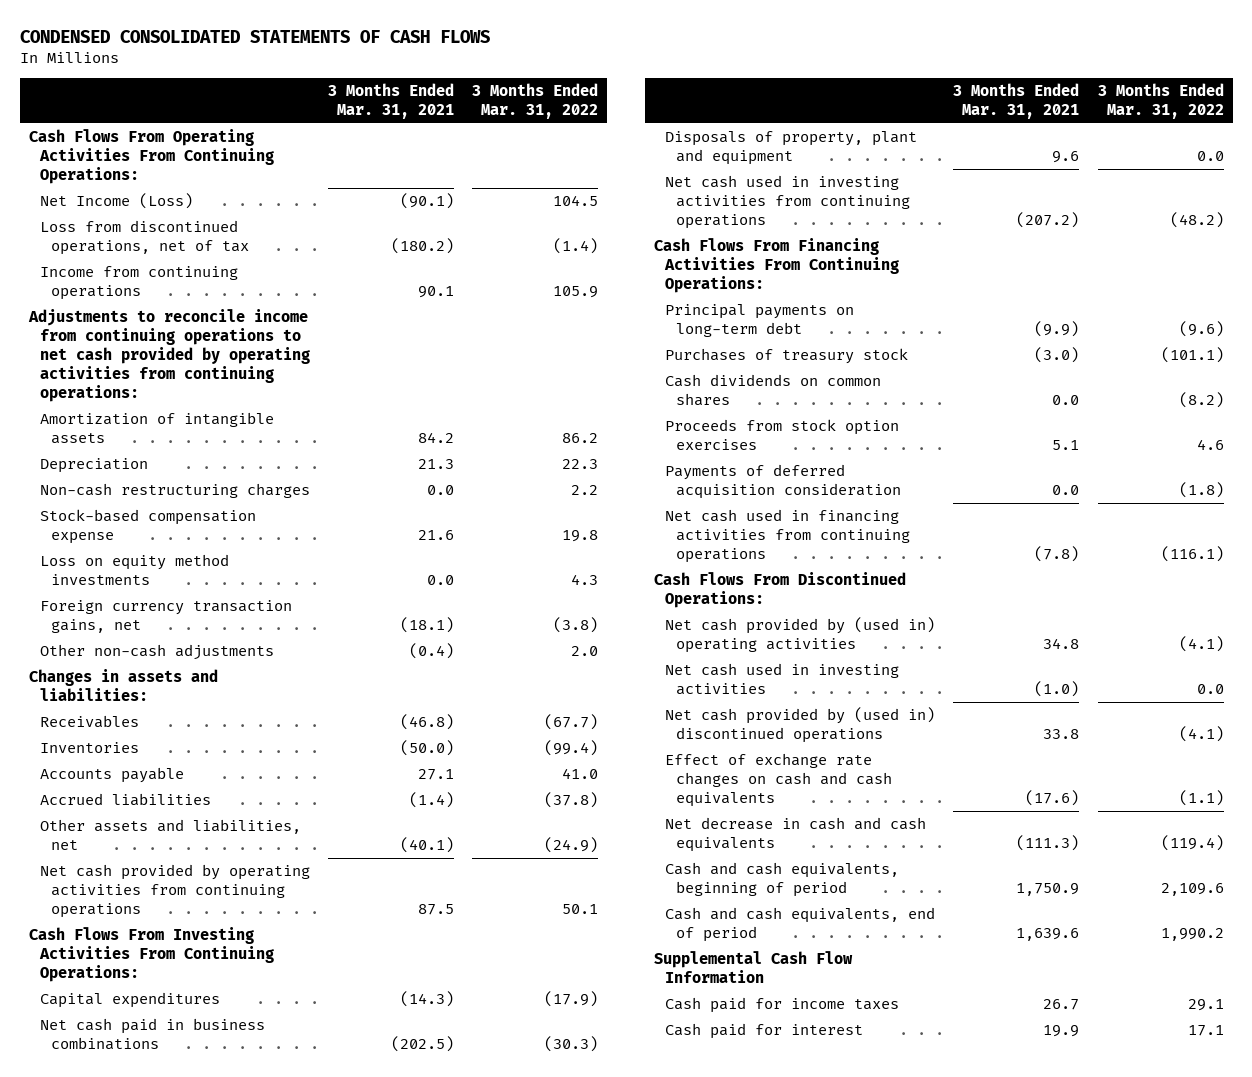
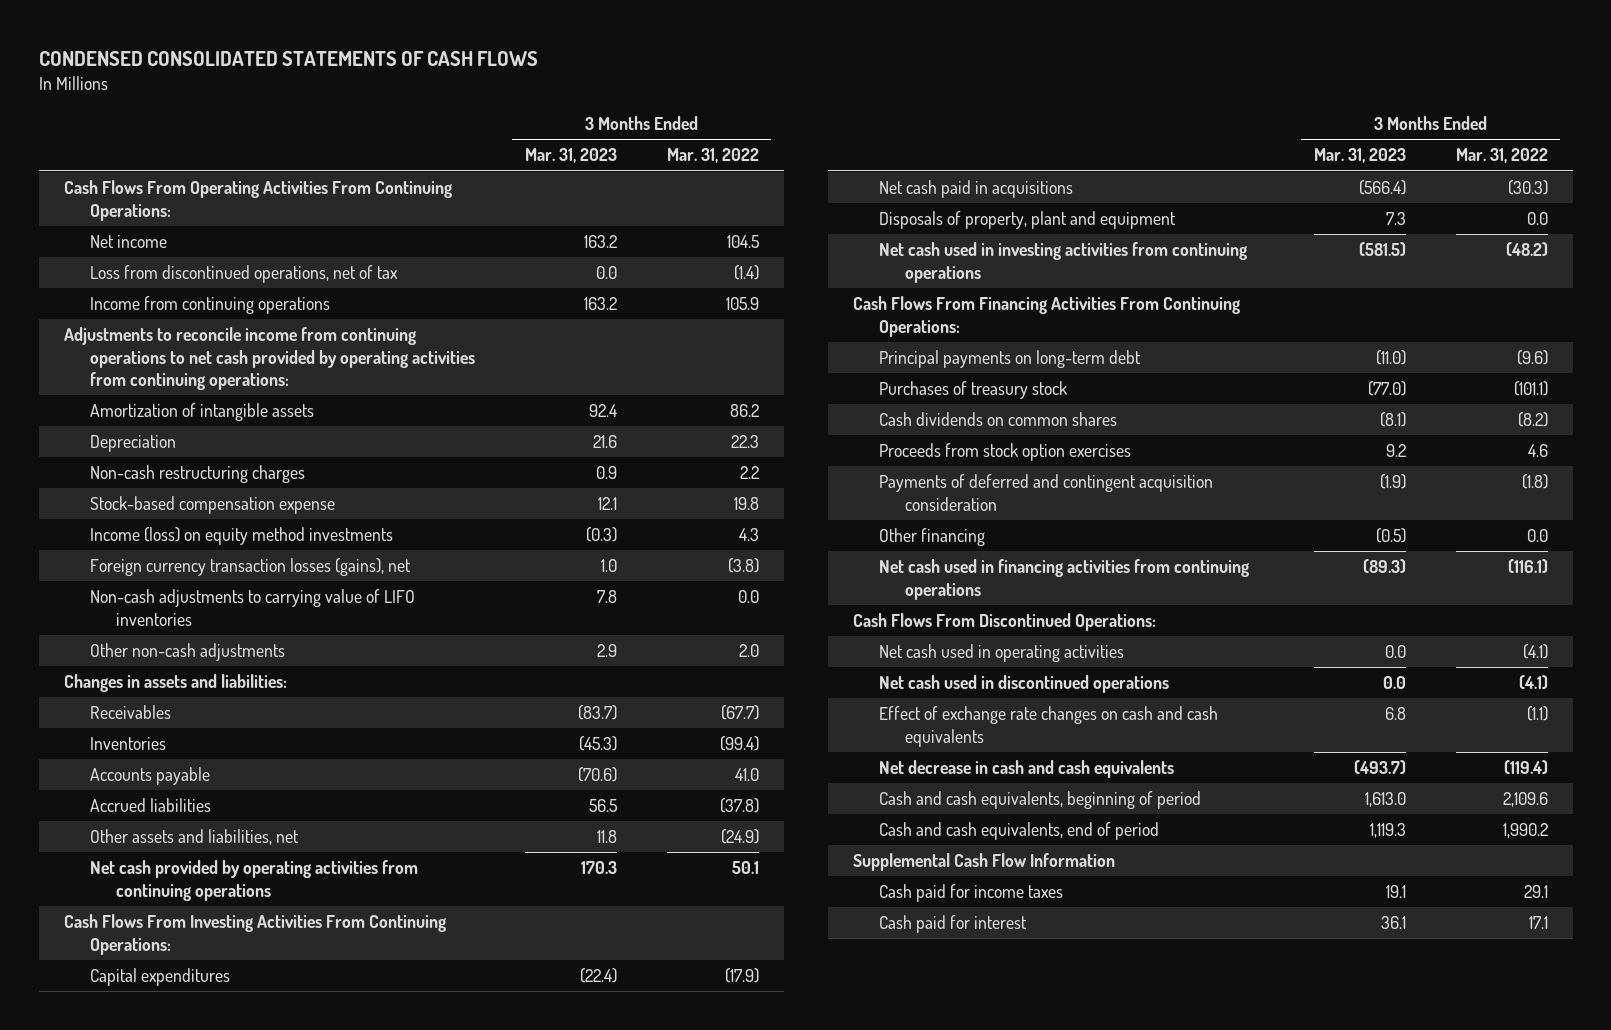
- | 3 Months Ended Mar. 31, 2021 | 3 Months Ended Mar. 31, 2022
+ | 3 Months Ended Mar. 31, 2023 | 3 Months Ended Mar. 31, 2022
- Net Income (Loss) | (90.1) | 104.5
+ Net income | 163.2 | 104.5
- Loss on equity method investments | 0.0 | 4.3
- Foreign currency transaction gains, net | (18.1) | (3.8)
+ Income (loss) on equity method investments | (0.3) | 4.3
+ Foreign currency transaction losses (gains), net | 1.0 | (3.8)
+ Non-cash adjustments to carrying value of LIFO inventories | 7.8 | 0.0
- Net cash paid in business combinations | (202.5) | (30.3)
+ Net cash paid in acquisitions | (566.4) | (30.3)
- Payments of deferred acquisition consideration | 0.0 | (1.8)
+ Payments of deferred and contingent acquisition consideration | (1.9) | (1.8)
+ Other financing | (0.5) | 0.0
- Net cash provided by (used in) operating activities | 34.8 | (4.1)
- Net cash used in investing activities | (1.0) | 0.0
- Net cash provided by (used in) discontinued operations | 33.8 | (4.1)
+ Net cash used in operating activities | 0.0 | (4.1)
+ Net cash used in discontinued operations | 0.0 | (4.1)

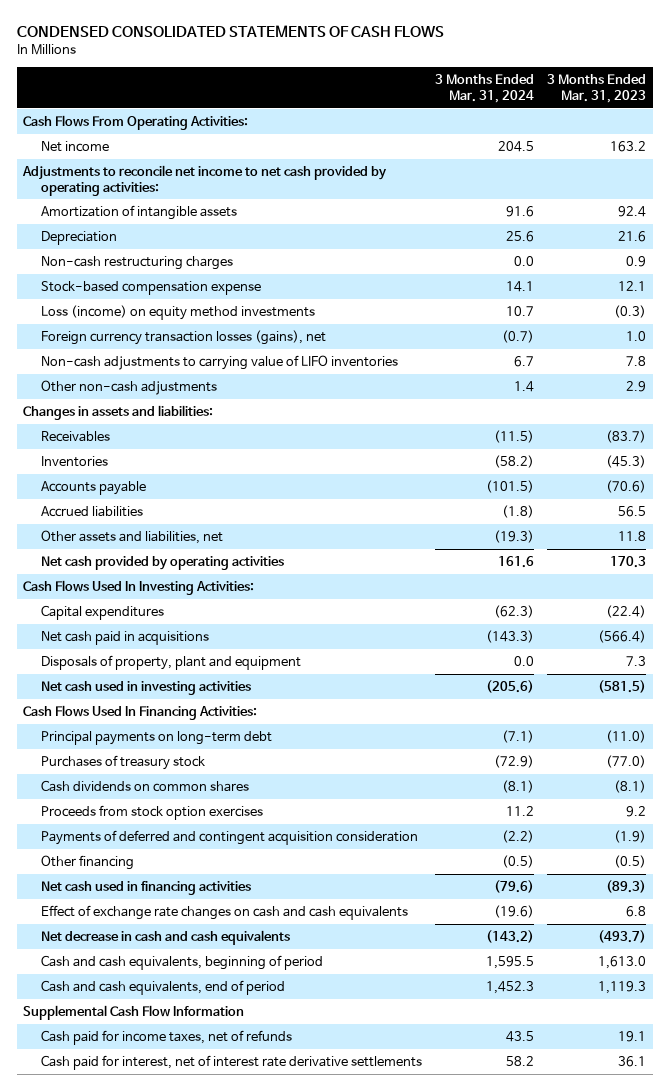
- | 3 Months Ended Mar. 31, 2023 | 3 Months Ended Mar. 31, 2022
+ | 3 Months Ended Mar. 31, 2024 | 3 Months Ended Mar. 31, 2023
- Cash Flows From Operating Activities From Continuing Operations:
+ Cash Flows From Operating Activities:
- Loss from discontinued operations, net of tax | 0.0 | (1.4)
- Income from continuing operations | 163.2 | 105.9
- Adjustments to reconcile income from continuing operations to net cash provided by operating activities from continuing operations:
+ Adjustments to reconcile net income to net cash provided by operating activities:
- Income (loss) on equity method investments | (0.3) | 4.3
+ Loss (income) on equity method investments | 10.7 | (0.3)
- Net cash provided by operating activities from continuing operations | 170.3 | 50.1
- Cash Flows From Investing Activities From Continuing Operations:
+ Net cash provided by operating activities | 161.6 | 170.3
+ Cash Flows Used In Investing Activities:
- Net cash used in investing activities from continuing operations | (581.5) | (48.2)
- Cash Flows From Financing Activities From Continuing Operations:
+ Net cash used in investing activities | (205.6) | (581.5)
+ Cash Flows Used In Financing Activities:
- Net cash used in financing activities from continuing operations | (89.3) | (116.1)
- Cash Flows From Discontinued Operations:
- Net cash used in operating activities | 0.0 | (4.1)
- Net cash used in discontinued operations | 0.0 | (4.1)
+ Net cash used in financing activities | (79.6) | (89.3)
- Cash paid for income taxes | 19.1 | 29.1
- Cash paid for interest | 36.1 | 17.1
+ Cash paid for income taxes, net of refunds | 43.5 | 19.1
+ Cash paid for interest, net of interest rate derivative settlements | 58.2 | 36.1

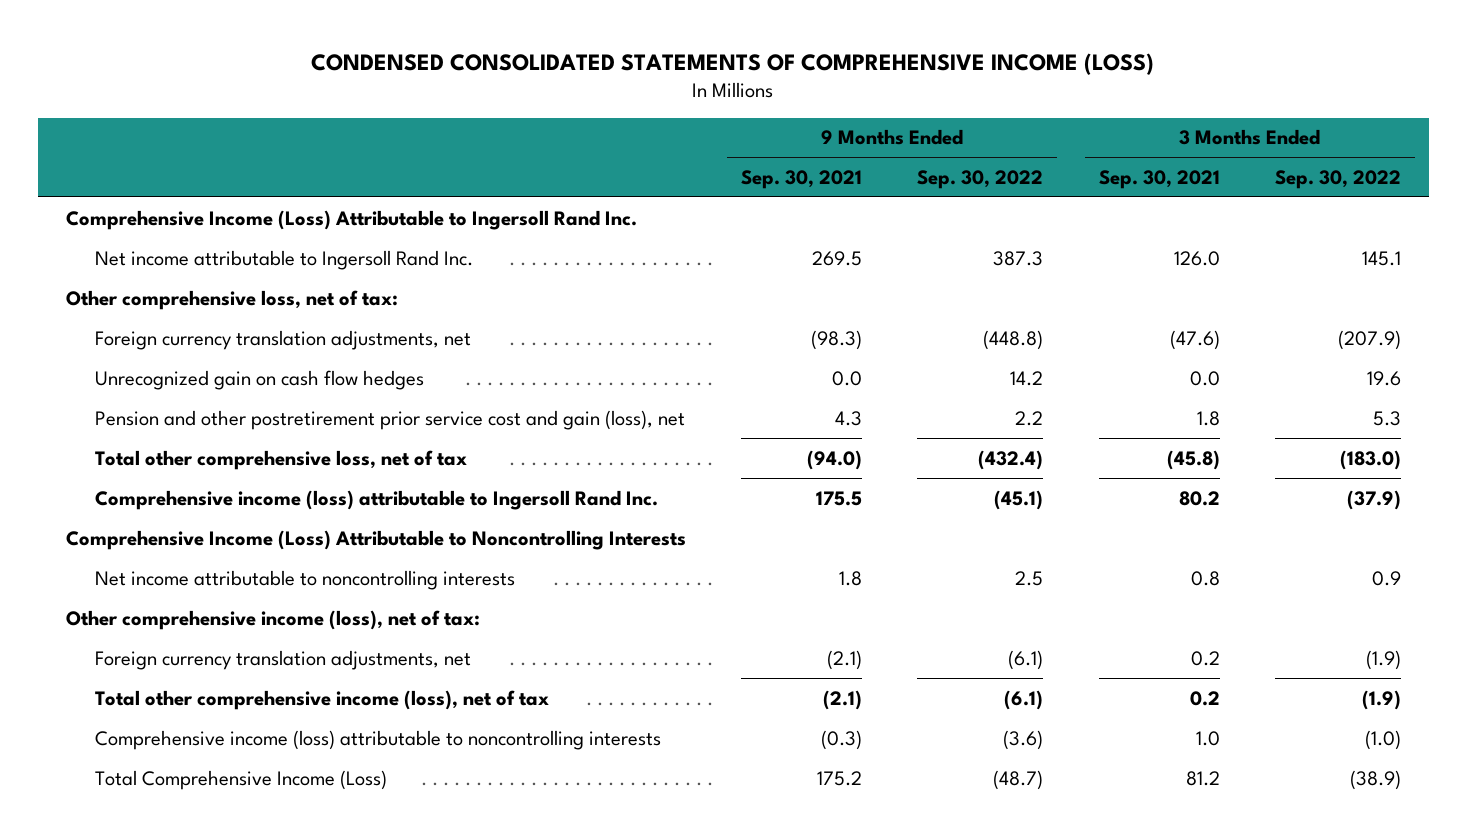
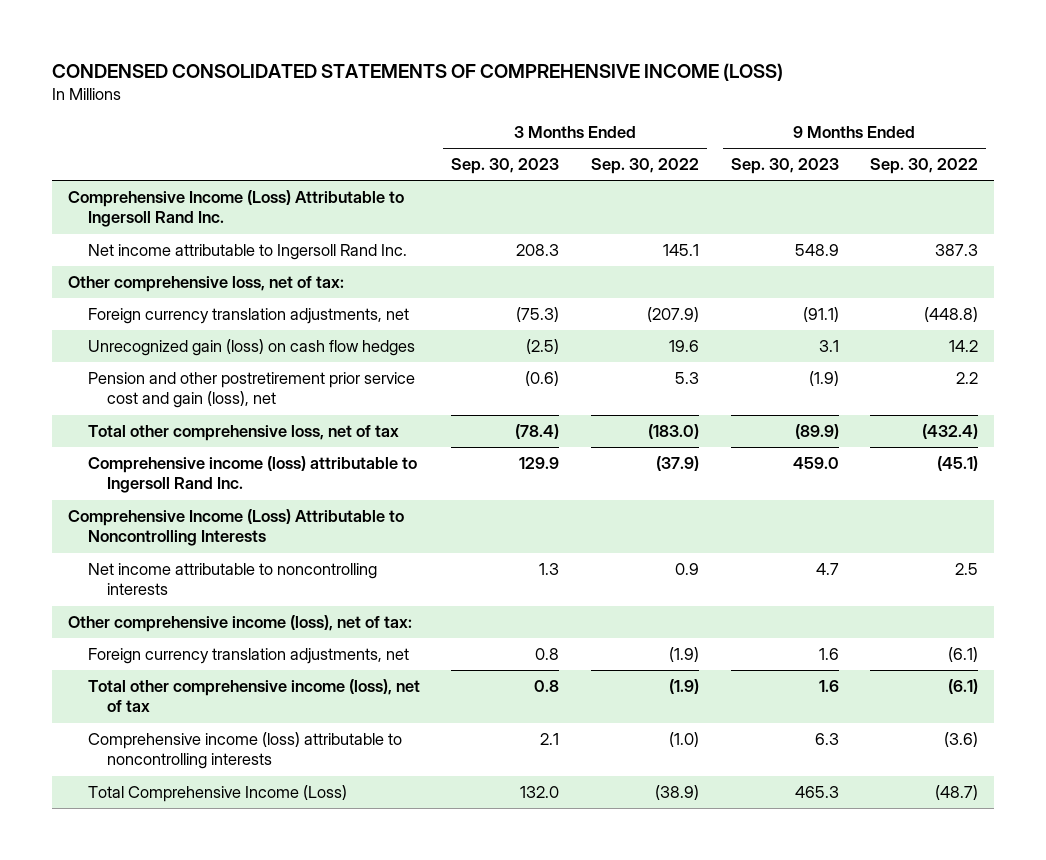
- | 9 Months Ended Sep. 30, 2021 | 9 Months Ended Sep. 30, 2022 | 3 Months Ended Sep. 30, 2021 | 3 Months Ended Sep. 30, 2022
+ | 3 Months Ended Sep. 30, 2023 | 3 Months Ended Sep. 30, 2022 | 9 Months Ended Sep. 30, 2023 | 9 Months Ended Sep. 30, 2022
- Unrecognized gain on cash flow hedges | 0.0 | 14.2 | 0.0 | 19.6
+ Unrecognized gain (loss) on cash flow hedges | (2.5) | 19.6 | 3.1 | 14.2

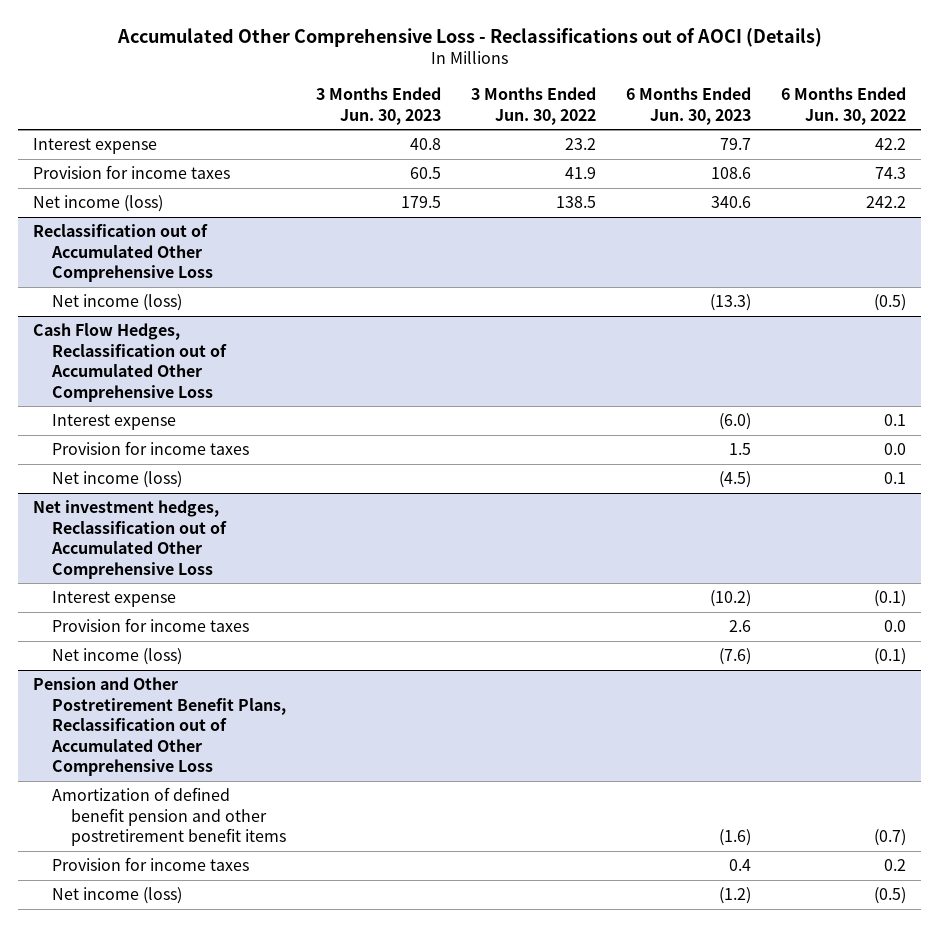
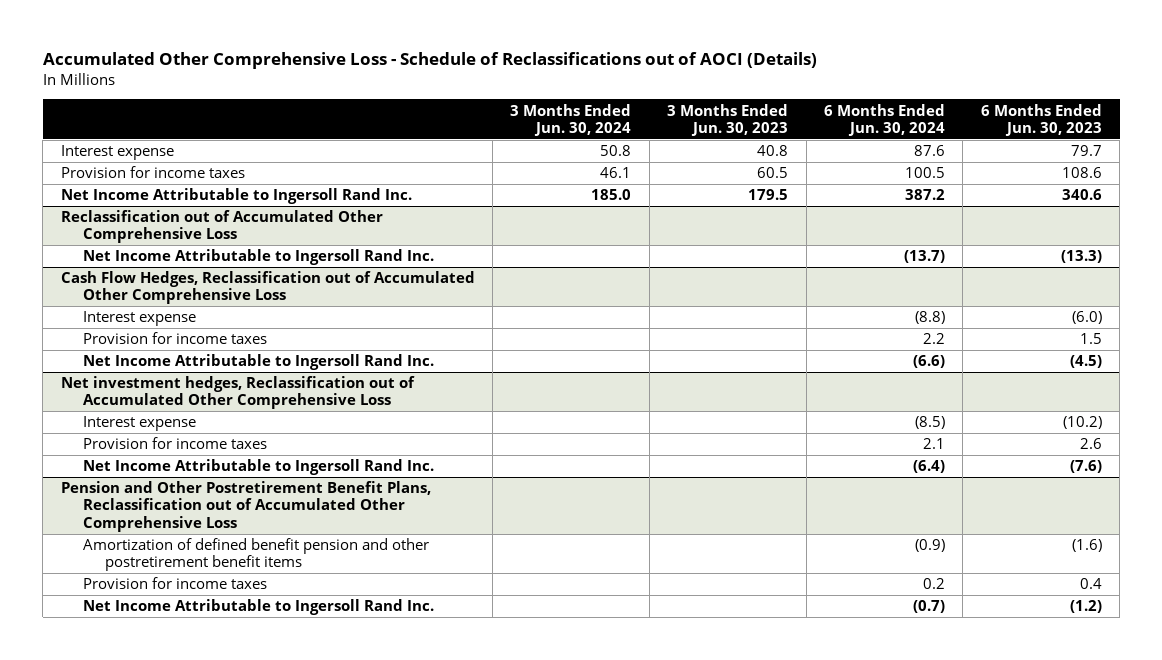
- Accumulated Other Comprehensive Loss - Reclassifications out of AOCI (Details)
+ Accumulated Other Comprehensive Loss - Schedule of Reclassifications out of AOCI (Details)
- | 3 Months Ended Jun. 30, 2023 | 3 Months Ended Jun. 30, 2022 | 6 Months Ended Jun. 30, 2023 | 6 Months Ended Jun. 30, 2022
+ | 3 Months Ended Jun. 30, 2024 | 3 Months Ended Jun. 30, 2023 | 6 Months Ended Jun. 30, 2024 | 6 Months Ended Jun. 30, 2023
- Net income (loss) | 179.5 | 138.5 | 340.6 | 242.2
+ Net Income Attributable to Ingersoll Rand Inc. | 185.0 | 179.5 | 387.2 | 340.6
@ Reclassification out of Accumulated Other Comprehensive Loss
- Net income (loss) | | | (13.3) | (0.5)
+ Net Income Attributable to Ingersoll Rand Inc. | | | (13.7) | (13.3)
@ Cash Flow Hedges, Reclassification out of Accumulated Other Comprehensive Loss
- Net income (loss) | | | (4.5) | 0.1
+ Net Income Attributable to Ingersoll Rand Inc. | | | (6.6) | (4.5)
@ Net investment hedges, Reclassification out of Accumulated Other Comprehensive Loss
- Net income (loss) | | | (7.6) | (0.1)
+ Net Income Attributable to Ingersoll Rand Inc. | | | (6.4) | (7.6)
@ Pension and Other Postretirement Benefit Plans, Reclassification out of Accumulated Other Comprehensive Loss
- Net income (loss) | | | (1.2) | (0.5)
+ Net Income Attributable to Ingersoll Rand Inc. | | | (0.7) | (1.2)

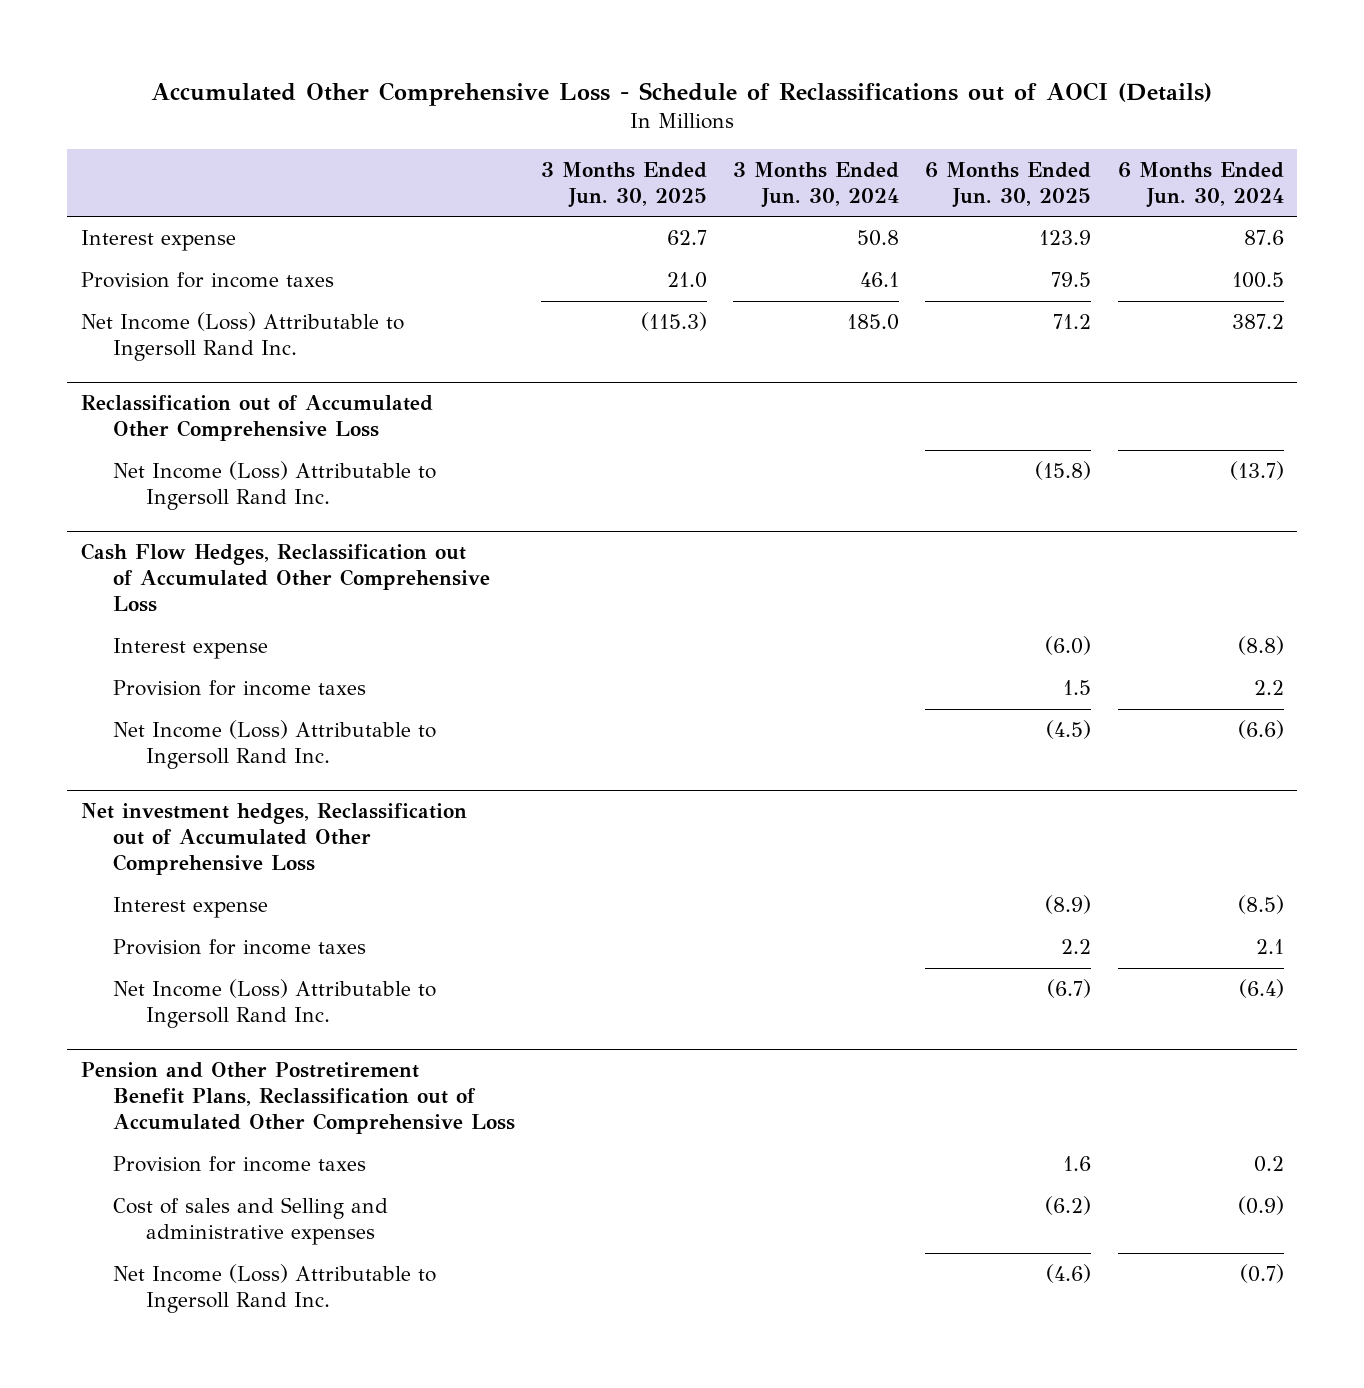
- | 3 Months Ended Jun. 30, 2024 | 3 Months Ended Jun. 30, 2023 | 6 Months Ended Jun. 30, 2024 | 6 Months Ended Jun. 30, 2023
+ | 3 Months Ended Jun. 30, 2025 | 3 Months Ended Jun. 30, 2024 | 6 Months Ended Jun. 30, 2025 | 6 Months Ended Jun. 30, 2024
- Net Income Attributable to Ingersoll Rand Inc. | 185.0 | 179.5 | 387.2 | 340.6
+ Net Income (Loss) Attributable to Ingersoll Rand Inc. | (115.3) | 185.0 | 71.2 | 387.2
@ Reclassification out of Accumulated Other Comprehensive Loss
- Net Income Attributable to Ingersoll Rand Inc. | | | (13.7) | (13.3)
+ Net Income (Loss) Attributable to Ingersoll Rand Inc. | | | (15.8) | (13.7)
@ Cash Flow Hedges, Reclassification out of Accumulated Other Comprehensive Loss
- Net Income Attributable to Ingersoll Rand Inc. | | | (6.6) | (4.5)
+ Net Income (Loss) Attributable to Ingersoll Rand Inc. | | | (4.5) | (6.6)
@ Net investment hedges, Reclassification out of Accumulated Other Comprehensive Loss
- Net Income Attributable to Ingersoll Rand Inc. | | | (6.4) | (7.6)
+ Net Income (Loss) Attributable to Ingersoll Rand Inc. | | | (6.7) | (6.4)
@ Pension and Other Postretirement Benefit Plans, Reclassification out of Accumulated Other Comprehensive Loss
- Amortization of defined benefit pension and other postretirement benefit items | | | (0.9) | (1.6)
- Net Income Attributable to Ingersoll Rand Inc. | | | (0.7) | (1.2)
+ Cost of sales and Selling and administrative expenses | | | (6.2) | (0.9)
+ Net Income (Loss) Attributable to Ingersoll Rand Inc. | | | (4.6) | (0.7)

